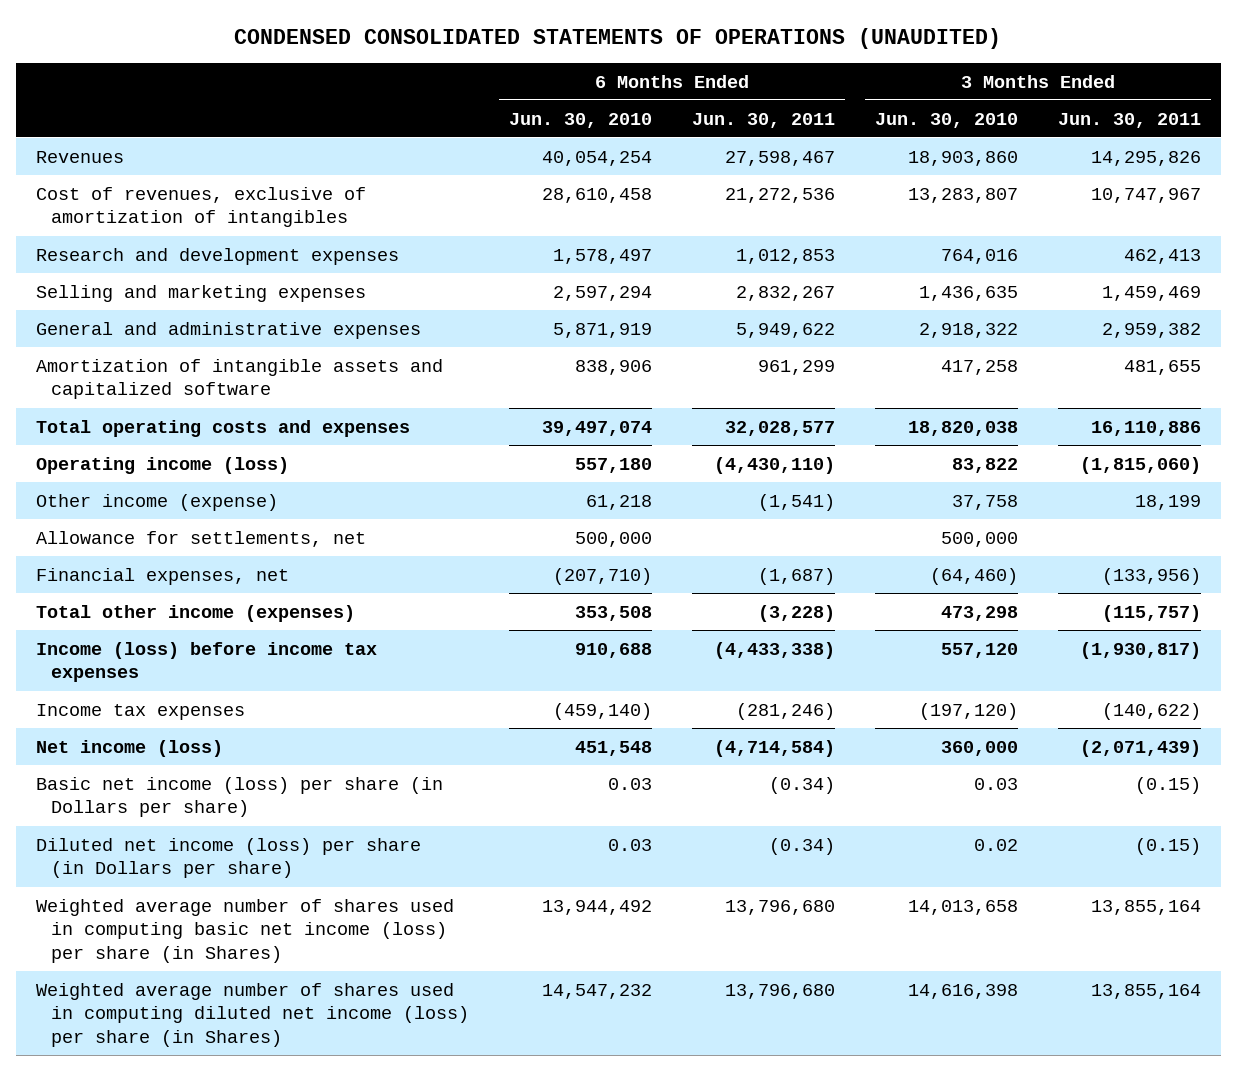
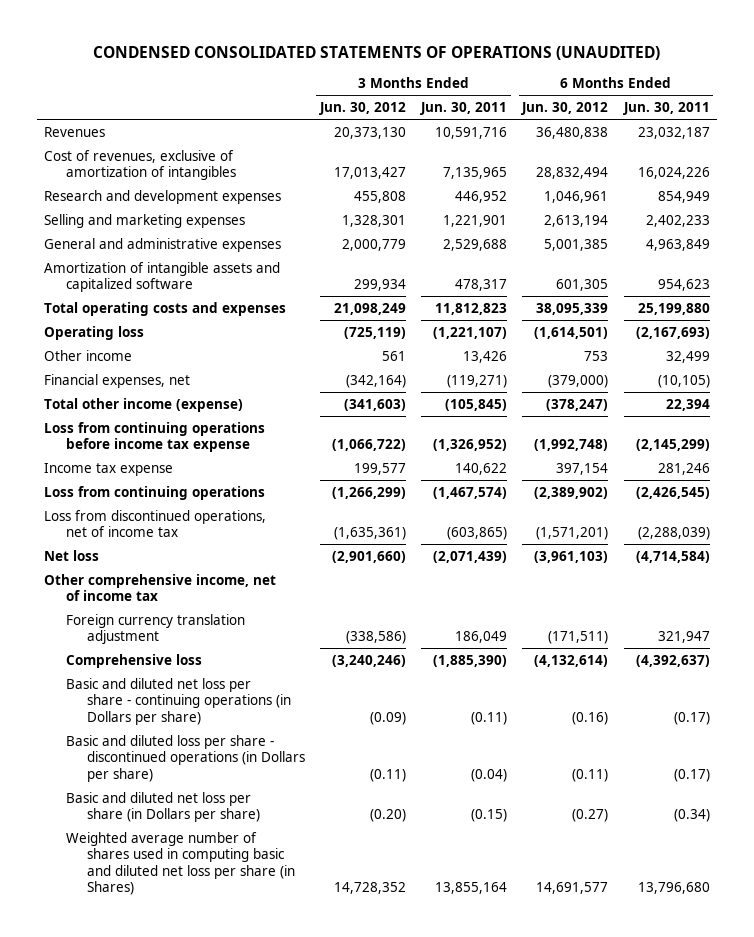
- | 6 Months Ended Jun. 30, 2010 | 6 Months Ended Jun. 30, 2011 | 3 Months Ended Jun. 30, 2010 | 3 Months Ended Jun. 30, 2011
+ | 3 Months Ended Jun. 30, 2012 | 3 Months Ended Jun. 30, 2011 | 6 Months Ended Jun. 30, 2012 | 6 Months Ended Jun. 30, 2011
- Revenues | 40,054,254 | 27,598,467 | 18,903,860 | 14,295,826
- Cost of revenues, exclusive of amortization of intangibles | 28,610,458 | 21,272,536 | 13,283,807 | 10,747,967
- Research and development expenses | 1,578,497 | 1,012,853 | 764,016 | 462,413
- Selling and marketing expenses | 2,597,294 | 2,832,267 | 1,436,635 | 1,459,469
- General and administrative expenses | 5,871,919 | 5,949,622 | 2,918,322 | 2,959,382
- Amortization of intangible assets and capitalized software | 838,906 | 961,299 | 417,258 | 481,655
- Total operating costs and expenses | 39,497,074 | 32,028,577 | 18,820,038 | 16,110,886
- Operating income (loss) | 557,180 | (4,430,110) | 83,822 | (1,815,060)
- Other income (expense) | 61,218 | (1,541) | 37,758 | 18,199
- Allowance for settlements, net | 500,000 | | 500,000 |
- Financial expenses, net | (207,710) | (1,687) | (64,460) | (133,956)
- Total other income (expenses) | 353,508 | (3,228) | 473,298 | (115,757)
- Income (loss) before income tax expenses | 910,688 | (4,433,338) | 557,120 | (1,930,817)
- Income tax expenses | (459,140) | (281,246) | (197,120) | (140,622)
- Net income (loss) | 451,548 | (4,714,584) | 360,000 | (2,071,439)
- Basic net income (loss) per share (in Dollars per share) | 0.03 | (0.34) | 0.03 | (0.15)
- Diluted net income (loss) per share (in Dollars per share) | 0.03 | (0.34) | 0.02 | (0.15)
- Weighted average number of shares used in computing basic net income (loss) per share (in Shares) | 13,944,492 | 13,796,680 | 14,013,658 | 13,855,164
- Weighted average number of shares used in computing diluted net income (loss) per share (in Shares) | 14,547,232 | 13,796,680 | 14,616,398 | 13,855,164
+ Revenues | 20,373,130 | 10,591,716 | 36,480,838 | 23,032,187
+ Cost of revenues, exclusive of amortization of intangibles | 17,013,427 | 7,135,965 | 28,832,494 | 16,024,226
+ Research and development expenses | 455,808 | 446,952 | 1,046,961 | 854,949
+ Selling and marketing expenses | 1,328,301 | 1,221,901 | 2,613,194 | 2,402,233
+ General and administrative expenses | 2,000,779 | 2,529,688 | 5,001,385 | 4,963,849
+ Amortization of intangible assets and capitalized software | 299,934 | 478,317 | 601,305 | 954,623
+ Total operating costs and expenses | 21,098,249 | 11,812,823 | 38,095,339 | 25,199,880
+ Operating loss | (725,119) | (1,221,107) | (1,614,501) | (2,167,693)
+ Other income | 561 | 13,426 | 753 | 32,499
+ Financial expenses, net | (342,164) | (119,271) | (379,000) | (10,105)
+ Total other income (expense) | (341,603) | (105,845) | (378,247) | 22,394
+ Loss from continuing operations before income tax expense | (1,066,722) | (1,326,952) | (1,992,748) | (2,145,299)
+ Income tax expense | 199,577 | 140,622 | 397,154 | 281,246
+ Loss from continuing operations | (1,266,299) | (1,467,574) | (2,389,902) | (2,426,545)
+ Loss from discontinued operations, net of income tax | (1,635,361) | (603,865) | (1,571,201) | (2,288,039)
+ Net loss | (2,901,660) | (2,071,439) | (3,961,103) | (4,714,584)
+ Other comprehensive income, net of income tax
+ Foreign currency translation adjustment | (338,586) | 186,049 | (171,511) | 321,947
+ Comprehensive loss | (3,240,246) | (1,885,390) | (4,132,614) | (4,392,637)
+ Basic and diluted net loss per share - continuing operations (in Dollars per share) | (0.09) | (0.11) | (0.16) | (0.17)
+ Basic and diluted loss per share - discontinued operations (in Dollars per share) | (0.11) | (0.04) | (0.11) | (0.17)
+ Basic and diluted net loss per share (in Dollars per share) | (0.20) | (0.15) | (0.27) | (0.34)
+ Weighted average number of shares used in computing basic and diluted net loss per share (in Shares) | 14,728,352 | 13,855,164 | 14,691,577 | 13,796,680

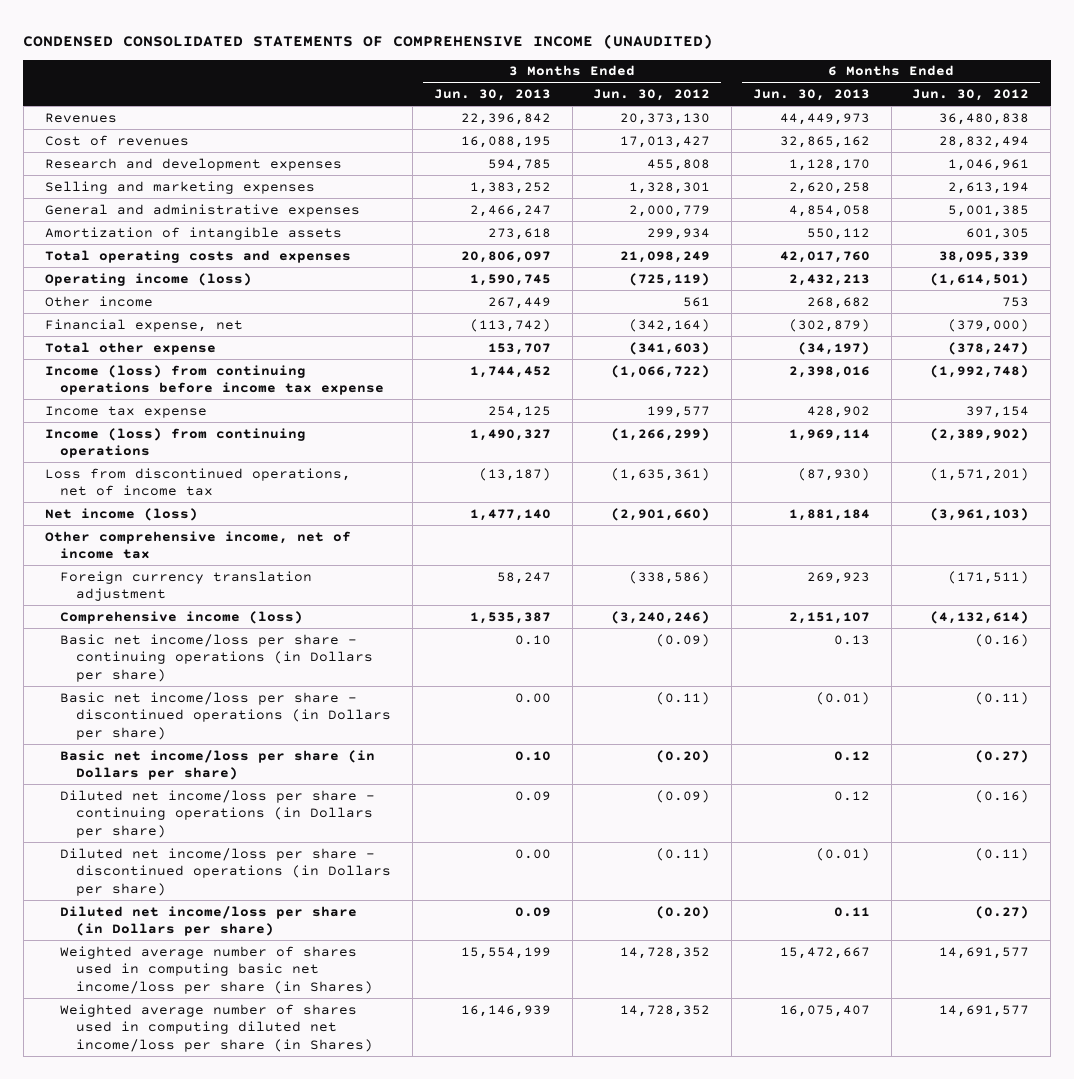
- CONDENSED CONSOLIDATED STATEMENTS OF OPERATIONS (UNAUDITED)
+ CONDENSED CONSOLIDATED STATEMENTS OF COMPREHENSIVE INCOME (UNAUDITED)
- | 3 Months Ended Jun. 30, 2012 | 3 Months Ended Jun. 30, 2011 | 6 Months Ended Jun. 30, 2012 | 6 Months Ended Jun. 30, 2011
+ | 3 Months Ended Jun. 30, 2013 | 3 Months Ended Jun. 30, 2012 | 6 Months Ended Jun. 30, 2013 | 6 Months Ended Jun. 30, 2012
- Cost of revenues, exclusive of amortization of intangibles | 17,013,427 | 7,135,965 | 28,832,494 | 16,024,226
+ Cost of revenues | 16,088,195 | 17,013,427 | 32,865,162 | 28,832,494
- Amortization of intangible assets and capitalized software | 299,934 | 478,317 | 601,305 | 954,623
+ Amortization of intangible assets | 273,618 | 299,934 | 550,112 | 601,305
- Operating loss | (725,119) | (1,221,107) | (1,614,501) | (2,167,693)
+ Operating income (loss) | 1,590,745 | (725,119) | 2,432,213 | (1,614,501)
- Financial expenses, net | (342,164) | (119,271) | (379,000) | (10,105)
- Total other income (expense) | (341,603) | (105,845) | (378,247) | 22,394
- Loss from continuing operations before income tax expense | (1,066,722) | (1,326,952) | (1,992,748) | (2,145,299)
+ Financial expense, net | (113,742) | (342,164) | (302,879) | (379,000)
+ Total other expense | 153,707 | (341,603) | (34,197) | (378,247)
+ Income (loss) from continuing operations before income tax expense | 1,744,452 | (1,066,722) | 2,398,016 | (1,992,748)
- Loss from continuing operations | (1,266,299) | (1,467,574) | (2,389,902) | (2,426,545)
+ Income (loss) from continuing operations | 1,490,327 | (1,266,299) | 1,969,114 | (2,389,902)
- Net loss | (2,901,660) | (2,071,439) | (3,961,103) | (4,714,584)
+ Net income (loss) | 1,477,140 | (2,901,660) | 1,881,184 | (3,961,103)
- Comprehensive loss | (3,240,246) | (1,885,390) | (4,132,614) | (4,392,637)
- Basic and diluted net loss per share - continuing operations (in Dollars per share) | (0.09) | (0.11) | (0.16) | (0.17)
- Basic and diluted loss per share - discontinued operations (in Dollars per share) | (0.11) | (0.04) | (0.11) | (0.17)
- Basic and diluted net loss per share (in Dollars per share) | (0.20) | (0.15) | (0.27) | (0.34)
- Weighted average number of shares used in computing basic and diluted net loss per share (in Shares) | 14,728,352 | 13,855,164 | 14,691,577 | 13,796,680
+ Comprehensive income (loss) | 1,535,387 | (3,240,246) | 2,151,107 | (4,132,614)
+ Basic net income/loss per share - continuing operations (in Dollars per share) | 0.10 | (0.09) | 0.13 | (0.16)
+ Basic net income/loss per share - discontinued operations (in Dollars per share) | 0.00 | (0.11) | (0.01) | (0.11)
+ Basic net income/loss per share (in Dollars per share) | 0.10 | (0.20) | 0.12 | (0.27)
+ Diluted net income/loss per share - continuing operations (in Dollars per share) | 0.09 | (0.09) | 0.12 | (0.16)
+ Diluted net income/loss per share - discontinued operations (in Dollars per share) | 0.00 | (0.11) | (0.01) | (0.11)
+ Diluted net income/loss per share (in Dollars per share) | 0.09 | (0.20) | 0.11 | (0.27)
+ Weighted average number of shares used in computing basic net income/loss per share (in Shares) | 15,554,199 | 14,728,352 | 15,472,667 | 14,691,577
+ Weighted average number of shares used in computing diluted net income/loss per share (in Shares) | 16,146,939 | 14,728,352 | 16,075,407 | 14,691,577

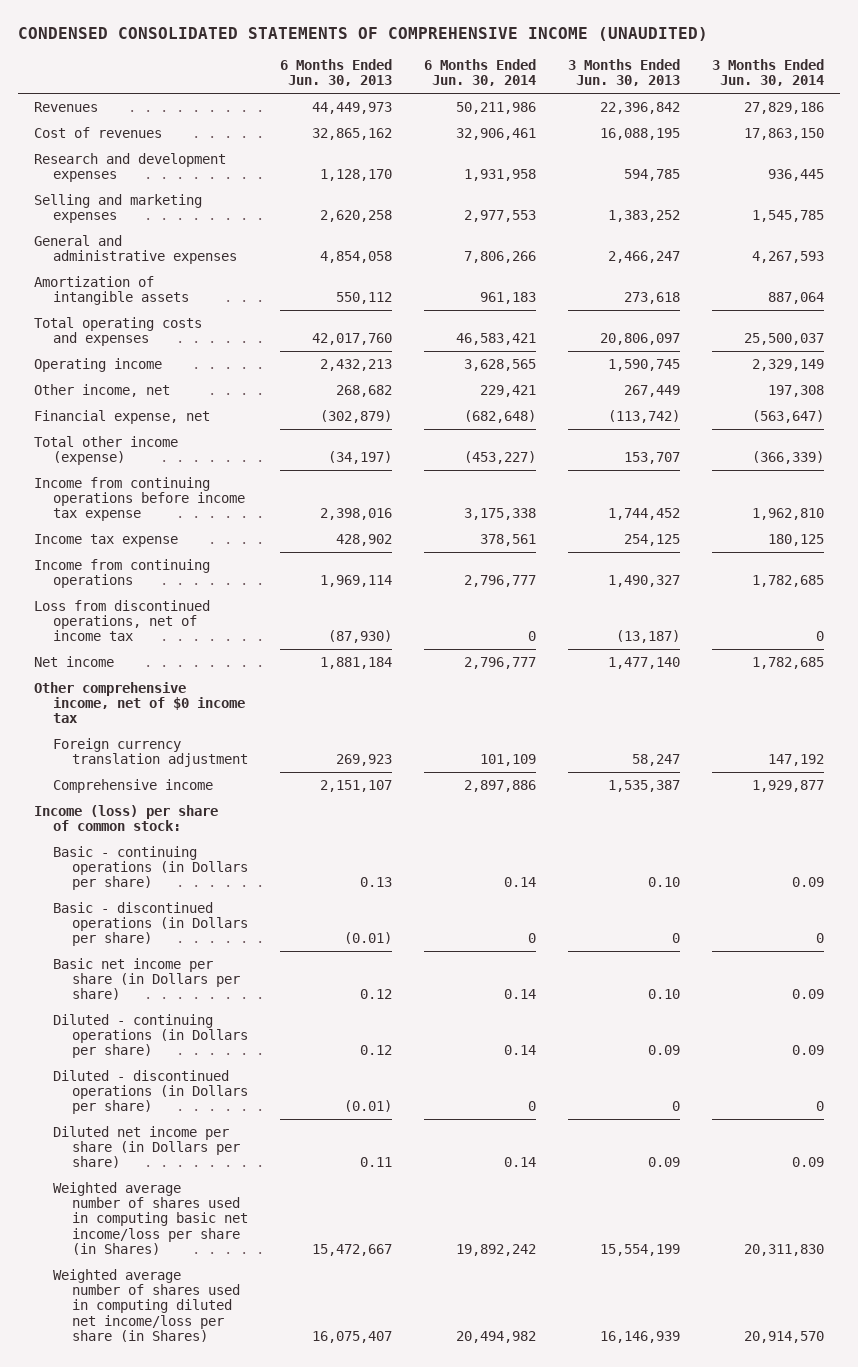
- | 3 Months Ended Jun. 30, 2013 | 3 Months Ended Jun. 30, 2012 | 6 Months Ended Jun. 30, 2013 | 6 Months Ended Jun. 30, 2012
+ | 6 Months Ended Jun. 30, 2013 | 6 Months Ended Jun. 30, 2014 | 3 Months Ended Jun. 30, 2013 | 3 Months Ended Jun. 30, 2014
- Operating income (loss) | 1,590,745 | (725,119) | 2,432,213 | (1,614,501)
- Other income | 267,449 | 561 | 268,682 | 753
+ Operating income | 2,432,213 | 3,628,565 | 1,590,745 | 2,329,149
+ Other income, net | 268,682 | 229,421 | 267,449 | 197,308
- Total other expense | 153,707 | (341,603) | (34,197) | (378,247)
- Income (loss) from continuing operations before income tax expense | 1,744,452 | (1,066,722) | 2,398,016 | (1,992,748)
+ Total other income (expense) | (34,197) | (453,227) | 153,707 | (366,339)
+ Income from continuing operations before income tax expense | 2,398,016 | 3,175,338 | 1,744,452 | 1,962,810
- Income (loss) from continuing operations | 1,490,327 | (1,266,299) | 1,969,114 | (2,389,902)
+ Income from continuing operations | 1,969,114 | 2,796,777 | 1,490,327 | 1,782,685
- Net income (loss) | 1,477,140 | (2,901,660) | 1,881,184 | (3,961,103)
- Other comprehensive income, net of income tax
+ Net income | 1,881,184 | 2,796,777 | 1,477,140 | 1,782,685
+ Other comprehensive income, net of $0 income tax
- Comprehensive income (loss) | 1,535,387 | (3,240,246) | 2,151,107 | (4,132,614)
- Basic net income/loss per share - continuing operations (in Dollars per share) | 0.10 | (0.09) | 0.13 | (0.16)
- Basic net income/loss per share - discontinued operations (in Dollars per share) | 0.00 | (0.11) | (0.01) | (0.11)
- Basic net income/loss per share (in Dollars per share) | 0.10 | (0.20) | 0.12 | (0.27)
- Diluted net income/loss per share - continuing operations (in Dollars per share) | 0.09 | (0.09) | 0.12 | (0.16)
- Diluted net income/loss per share - discontinued operations (in Dollars per share) | 0.00 | (0.11) | (0.01) | (0.11)
- Diluted net income/loss per share (in Dollars per share) | 0.09 | (0.20) | 0.11 | (0.27)
+ Comprehensive income | 2,151,107 | 2,897,886 | 1,535,387 | 1,929,877
+ Income (loss) per share of common stock:
+ Basic - continuing operations (in Dollars per share) | 0.13 | 0.14 | 0.10 | 0.09
+ Basic - discontinued operations (in Dollars per share) | (0.01) | 0 | 0 | 0
+ Basic net income per share (in Dollars per share) | 0.12 | 0.14 | 0.10 | 0.09
+ Diluted - continuing operations (in Dollars per share) | 0.12 | 0.14 | 0.09 | 0.09
+ Diluted - discontinued operations (in Dollars per share) | (0.01) | 0 | 0 | 0
+ Diluted net income per share (in Dollars per share) | 0.11 | 0.14 | 0.09 | 0.09

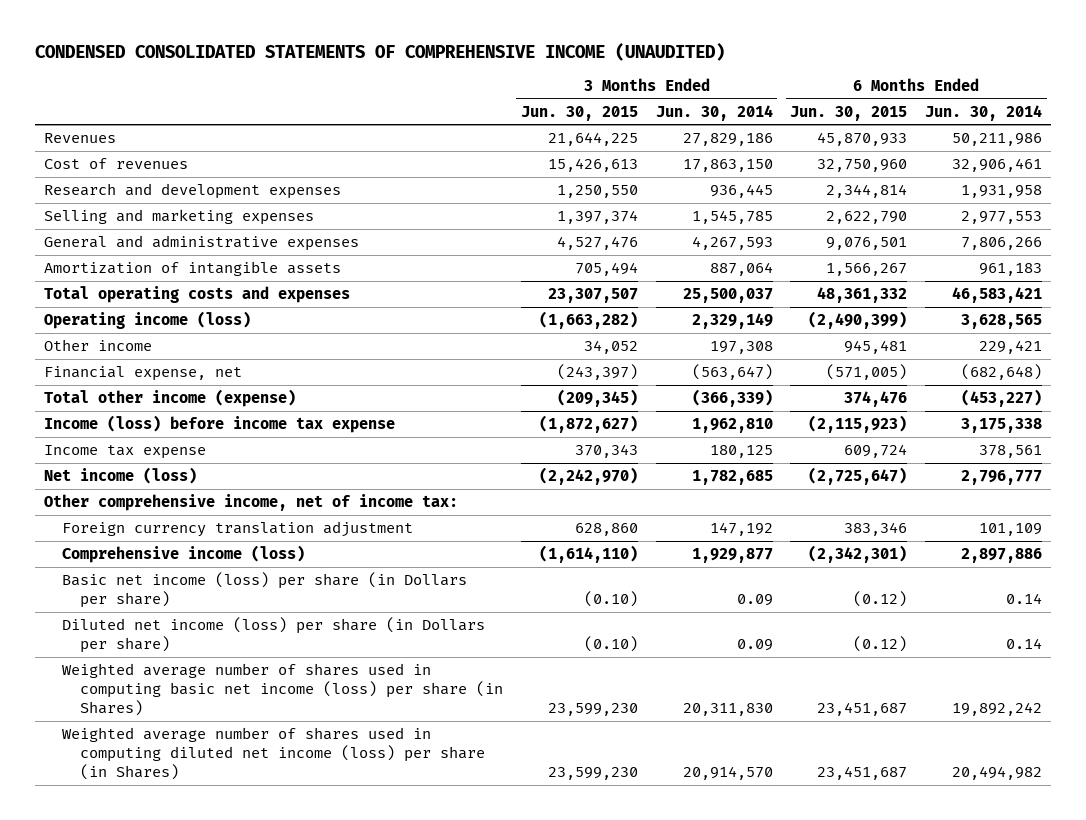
- | 6 Months Ended Jun. 30, 2013 | 6 Months Ended Jun. 30, 2014 | 3 Months Ended Jun. 30, 2013 | 3 Months Ended Jun. 30, 2014
+ | 3 Months Ended Jun. 30, 2015 | 3 Months Ended Jun. 30, 2014 | 6 Months Ended Jun. 30, 2015 | 6 Months Ended Jun. 30, 2014
- Operating income | 2,432,213 | 3,628,565 | 1,590,745 | 2,329,149
- Other income, net | 268,682 | 229,421 | 267,449 | 197,308
+ Operating income (loss) | (1,663,282) | 2,329,149 | (2,490,399) | 3,628,565
+ Other income | 34,052 | 197,308 | 945,481 | 229,421
- Income from continuing operations before income tax expense | 2,398,016 | 3,175,338 | 1,744,452 | 1,962,810
+ Income (loss) before income tax expense | (1,872,627) | 1,962,810 | (2,115,923) | 3,175,338
- Income from continuing operations | 1,969,114 | 2,796,777 | 1,490,327 | 1,782,685
- Loss from discontinued operations, net of income tax | (87,930) | 0 | (13,187) | 0
- Net income | 1,881,184 | 2,796,777 | 1,477,140 | 1,782,685
- Other comprehensive income, net of $0 income tax
+ Net income (loss) | (2,242,970) | 1,782,685 | (2,725,647) | 2,796,777
+ Other comprehensive income, net of income tax:
- Comprehensive income | 2,151,107 | 2,897,886 | 1,535,387 | 1,929,877
- Income (loss) per share of common stock:
- Basic - continuing operations (in Dollars per share) | 0.13 | 0.14 | 0.10 | 0.09
- Basic - discontinued operations (in Dollars per share) | (0.01) | 0 | 0 | 0
- Basic net income per share (in Dollars per share) | 0.12 | 0.14 | 0.10 | 0.09
- Diluted - continuing operations (in Dollars per share) | 0.12 | 0.14 | 0.09 | 0.09
- Diluted - discontinued operations (in Dollars per share) | (0.01) | 0 | 0 | 0
- Diluted net income per share (in Dollars per share) | 0.11 | 0.14 | 0.09 | 0.09
- Weighted average number of shares used in computing basic net income/loss per share (in Shares) | 15,472,667 | 19,892,242 | 15,554,199 | 20,311,830
- Weighted average number of shares used in computing diluted net income/loss per share (in Shares) | 16,075,407 | 20,494,982 | 16,146,939 | 20,914,570
+ Comprehensive income (loss) | (1,614,110) | 1,929,877 | (2,342,301) | 2,897,886
+ Basic net income (loss) per share (in Dollars per share) | (0.10) | 0.09 | (0.12) | 0.14
+ Diluted net income (loss) per share (in Dollars per share) | (0.10) | 0.09 | (0.12) | 0.14
+ Weighted average number of shares used in computing basic net income (loss) per share (in Shares) | 23,599,230 | 20,311,830 | 23,451,687 | 19,892,242
+ Weighted average number of shares used in computing diluted net income (loss) per share (in Shares) | 23,599,230 | 20,914,570 | 23,451,687 | 20,494,982

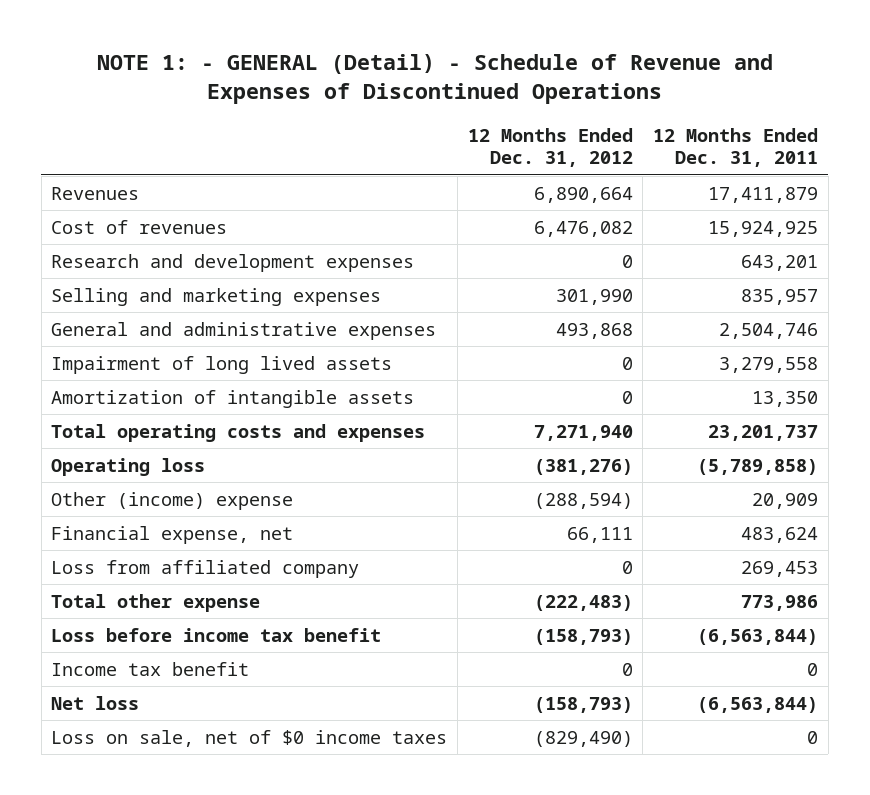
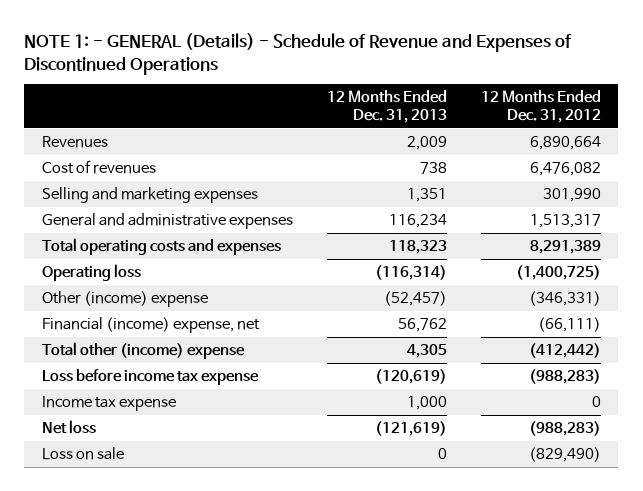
- NOTE 1: - GENERAL (Detail) - Schedule of Revenue and Expenses of Discontinued Operations
+ NOTE 1: - GENERAL (Details) - Schedule of Revenue and Expenses of Discontinued Operations
- | 12 Months Ended Dec. 31, 2012 | 12 Months Ended Dec. 31, 2011
+ | 12 Months Ended Dec. 31, 2013 | 12 Months Ended Dec. 31, 2012
- Research and development expenses | 0 | 643,201
- General and administrative expenses | 493,868 | 2,504,746
- Impairment of long lived assets | 0 | 3,279,558
- Amortization of intangible assets | 0 | 13,350
- Total operating costs and expenses | 7,271,940 | 23,201,737
- Operating loss | (381,276) | (5,789,858)
- Other (income) expense | (288,594) | 20,909
- Financial expense, net | 66,111 | 483,624
- Loss from affiliated company | 0 | 269,453
- Total other expense | (222,483) | 773,986
- Loss before income tax benefit | (158,793) | (6,563,844)
- Income tax benefit | 0 | 0
- Net loss | (158,793) | (6,563,844)
- Loss on sale, net of $0 income taxes | (829,490) | 0
+ General and administrative expenses | 116,234 | 1,513,317
+ Total operating costs and expenses | 118,323 | 8,291,389
+ Operating loss | (116,314) | (1,400,725)
+ Other (income) expense | (52,457) | (346,331)
+ Financial (income) expense, net | 56,762 | (66,111)
+ Total other (income) expense | 4,305 | (412,442)
+ Loss before income tax expense | (120,619) | (988,283)
+ Income tax expense | 1,000 | 0
+ Net loss | (121,619) | (988,283)
+ Loss on sale | 0 | (829,490)

